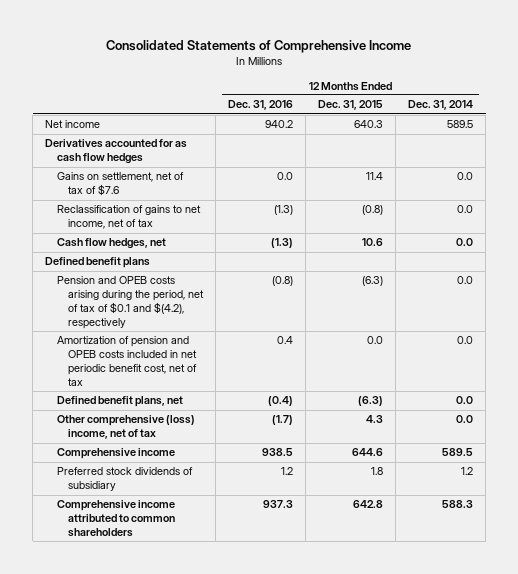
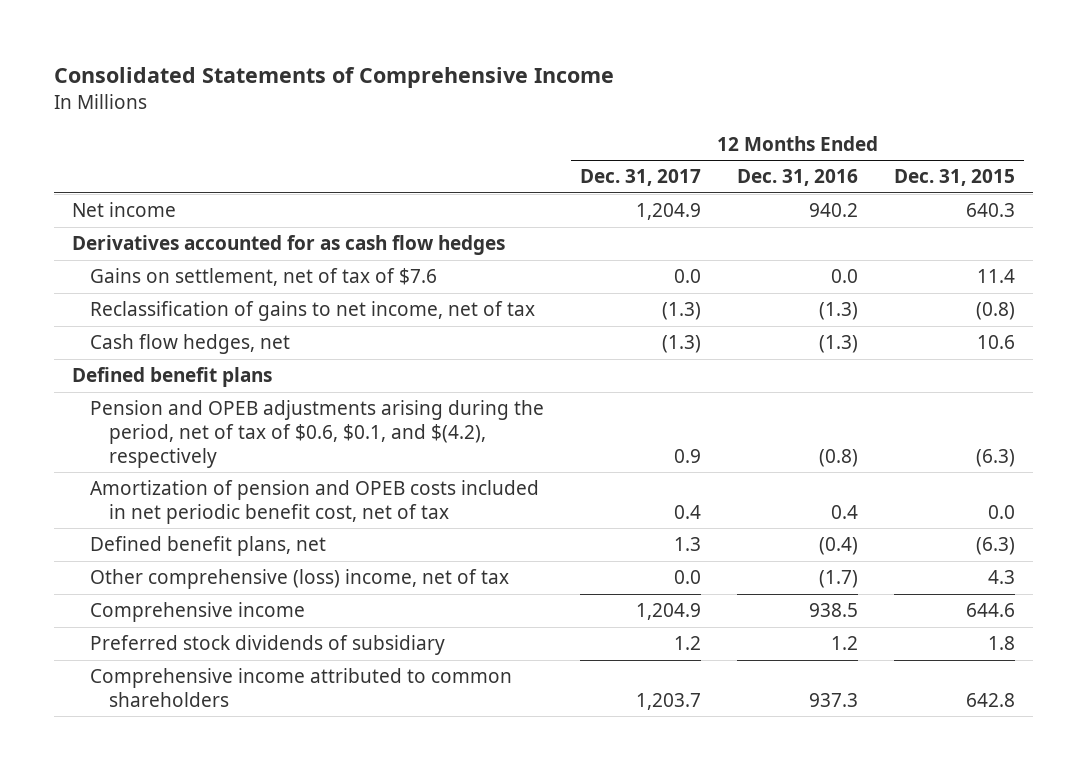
- | 12 Months Ended Dec. 31, 2016 | 12 Months Ended Dec. 31, 2015 | 12 Months Ended Dec. 31, 2014
+ | 12 Months Ended Dec. 31, 2017 | 12 Months Ended Dec. 31, 2016 | 12 Months Ended Dec. 31, 2015
- Pension and OPEB costs arising during the period, net of tax of $0.1 and $(4.2), respectively | (0.8) | (6.3) | 0.0
+ Pension and OPEB adjustments arising during the period, net of tax of $0.6, $0.1, and $(4.2), respectively | 0.9 | (0.8) | (6.3)

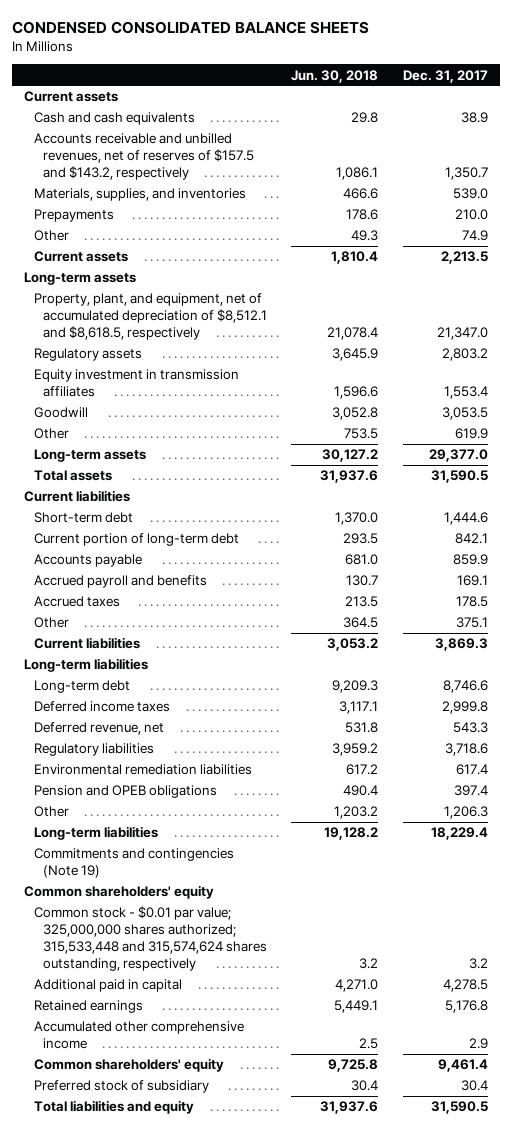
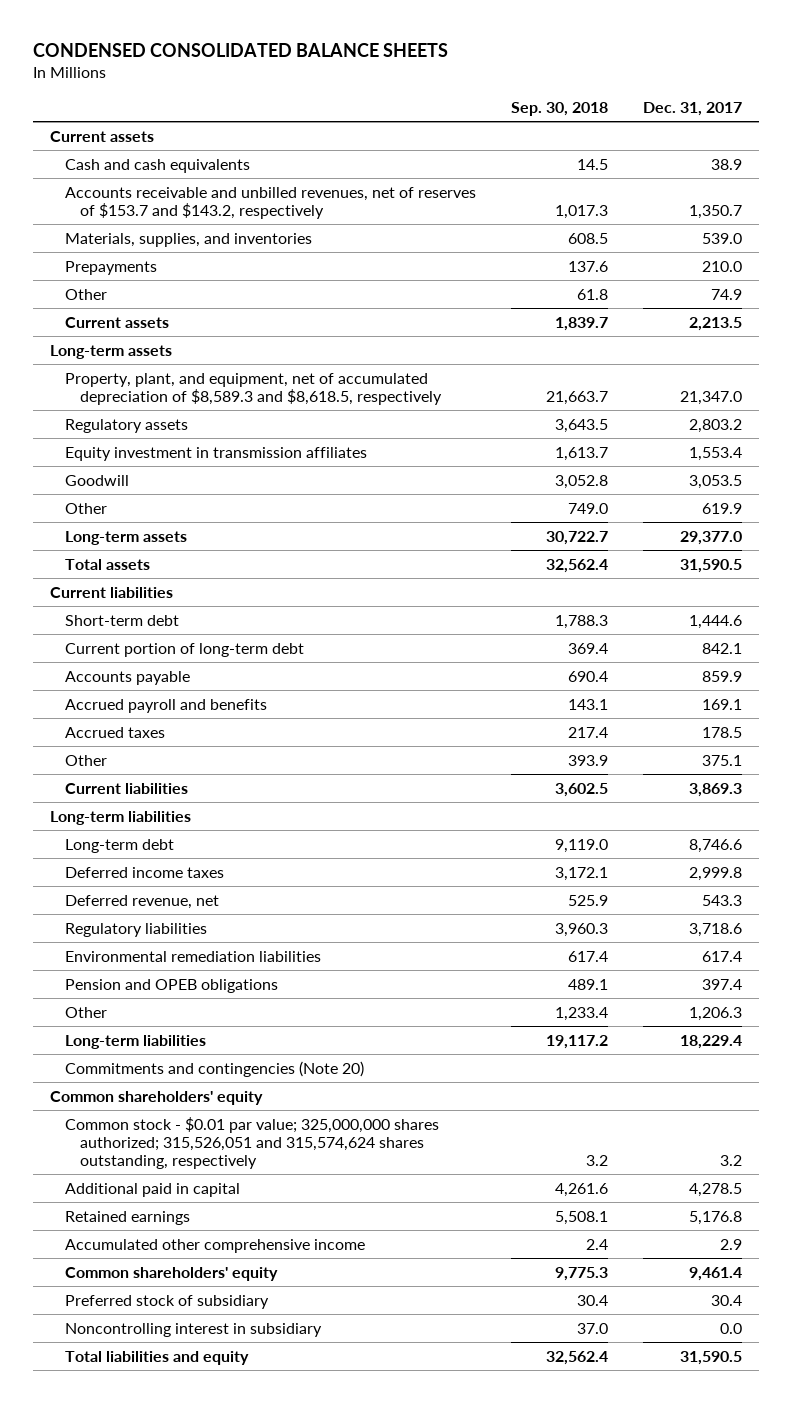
- | Jun. 30, 2018 | Dec. 31, 2017
+ | Sep. 30, 2018 | Dec. 31, 2017
- Accounts receivable and unbilled revenues, net of reserves of $157.5 and $143.2, respectively | 1,086.1 | 1,350.7
+ Accounts receivable and unbilled revenues, net of reserves of $153.7 and $143.2, respectively | 1,017.3 | 1,350.7
- Property, plant, and equipment, net of accumulated depreciation of $8,512.1 and $8,618.5, respectively | 21,078.4 | 21,347.0
+ Property, plant, and equipment, net of accumulated depreciation of $8,589.3 and $8,618.5, respectively | 21,663.7 | 21,347.0
- Commitments and contingencies (Note 19)
+ Commitments and contingencies (Note 20)
- Common stock - $0.01 par value; 325,000,000 shares authorized; 315,533,448 and 315,574,624 shares outstanding, respectively | 3.2 | 3.2
+ Common stock - $0.01 par value; 325,000,000 shares authorized; 315,526,051 and 315,574,624 shares outstanding, respectively | 3.2 | 3.2
+ Noncontrolling interest in subsidiary | 37.0 | 0.0

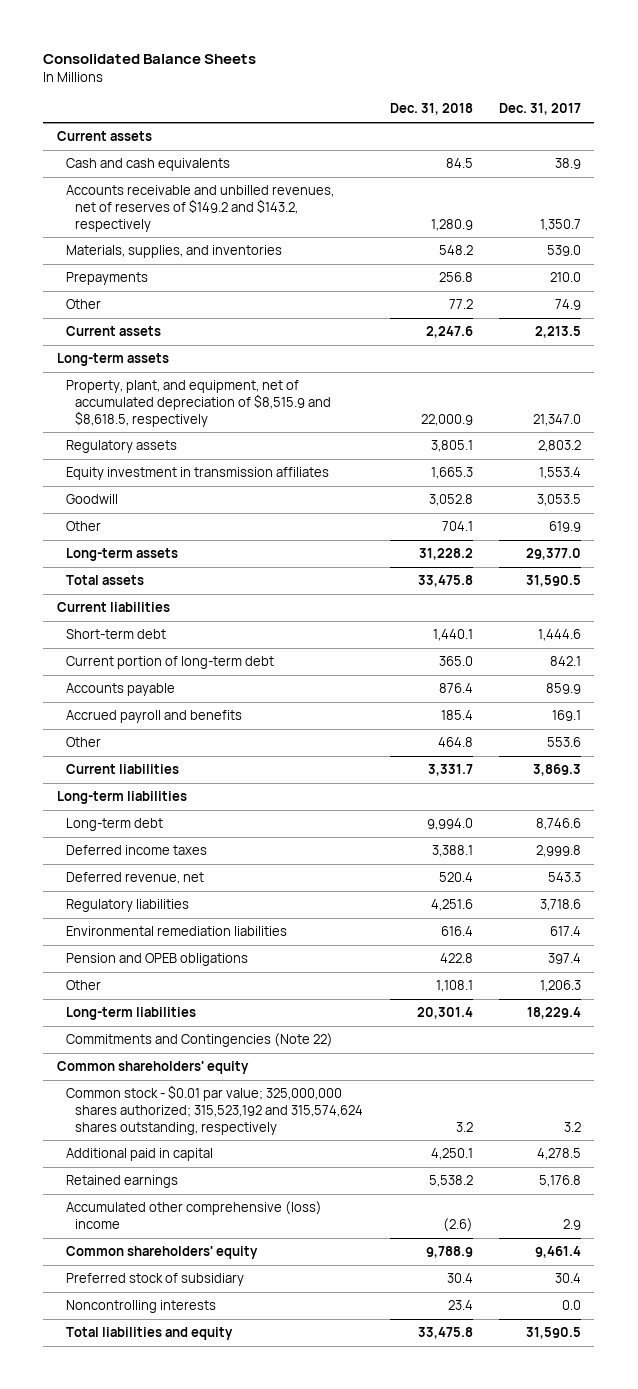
- CONDENSED CONSOLIDATED BALANCE SHEETS
+ Consolidated Balance Sheets
- | Sep. 30, 2018 | Dec. 31, 2017
+ | Dec. 31, 2018 | Dec. 31, 2017
- Accounts receivable and unbilled revenues, net of reserves of $153.7 and $143.2, respectively | 1,017.3 | 1,350.7
+ Accounts receivable and unbilled revenues, net of reserves of $149.2 and $143.2, respectively | 1,280.9 | 1,350.7
- Property, plant, and equipment, net of accumulated depreciation of $8,589.3 and $8,618.5, respectively | 21,663.7 | 21,347.0
+ Property, plant, and equipment, net of accumulated depreciation of $8,515.9 and $8,618.5, respectively | 22,000.9 | 21,347.0
- Accrued taxes | 217.4 | 178.5
- Other | 393.9 | 375.1
+ Other | 464.8 | 553.6
- Commitments and contingencies (Note 20)
+ Commitments and Contingencies (Note 22)
- Common stock - $0.01 par value; 325,000,000 shares authorized; 315,526,051 and 315,574,624 shares outstanding, respectively | 3.2 | 3.2
+ Common stock - $0.01 par value; 325,000,000 shares authorized; 315,523,192 and 315,574,624 shares outstanding, respectively | 3.2 | 3.2
- Accumulated other comprehensive income | 2.4 | 2.9
+ Accumulated other comprehensive (loss) income | (2.6) | 2.9
- Noncontrolling interest in subsidiary | 37.0 | 0.0
+ Noncontrolling interests | 23.4 | 0.0

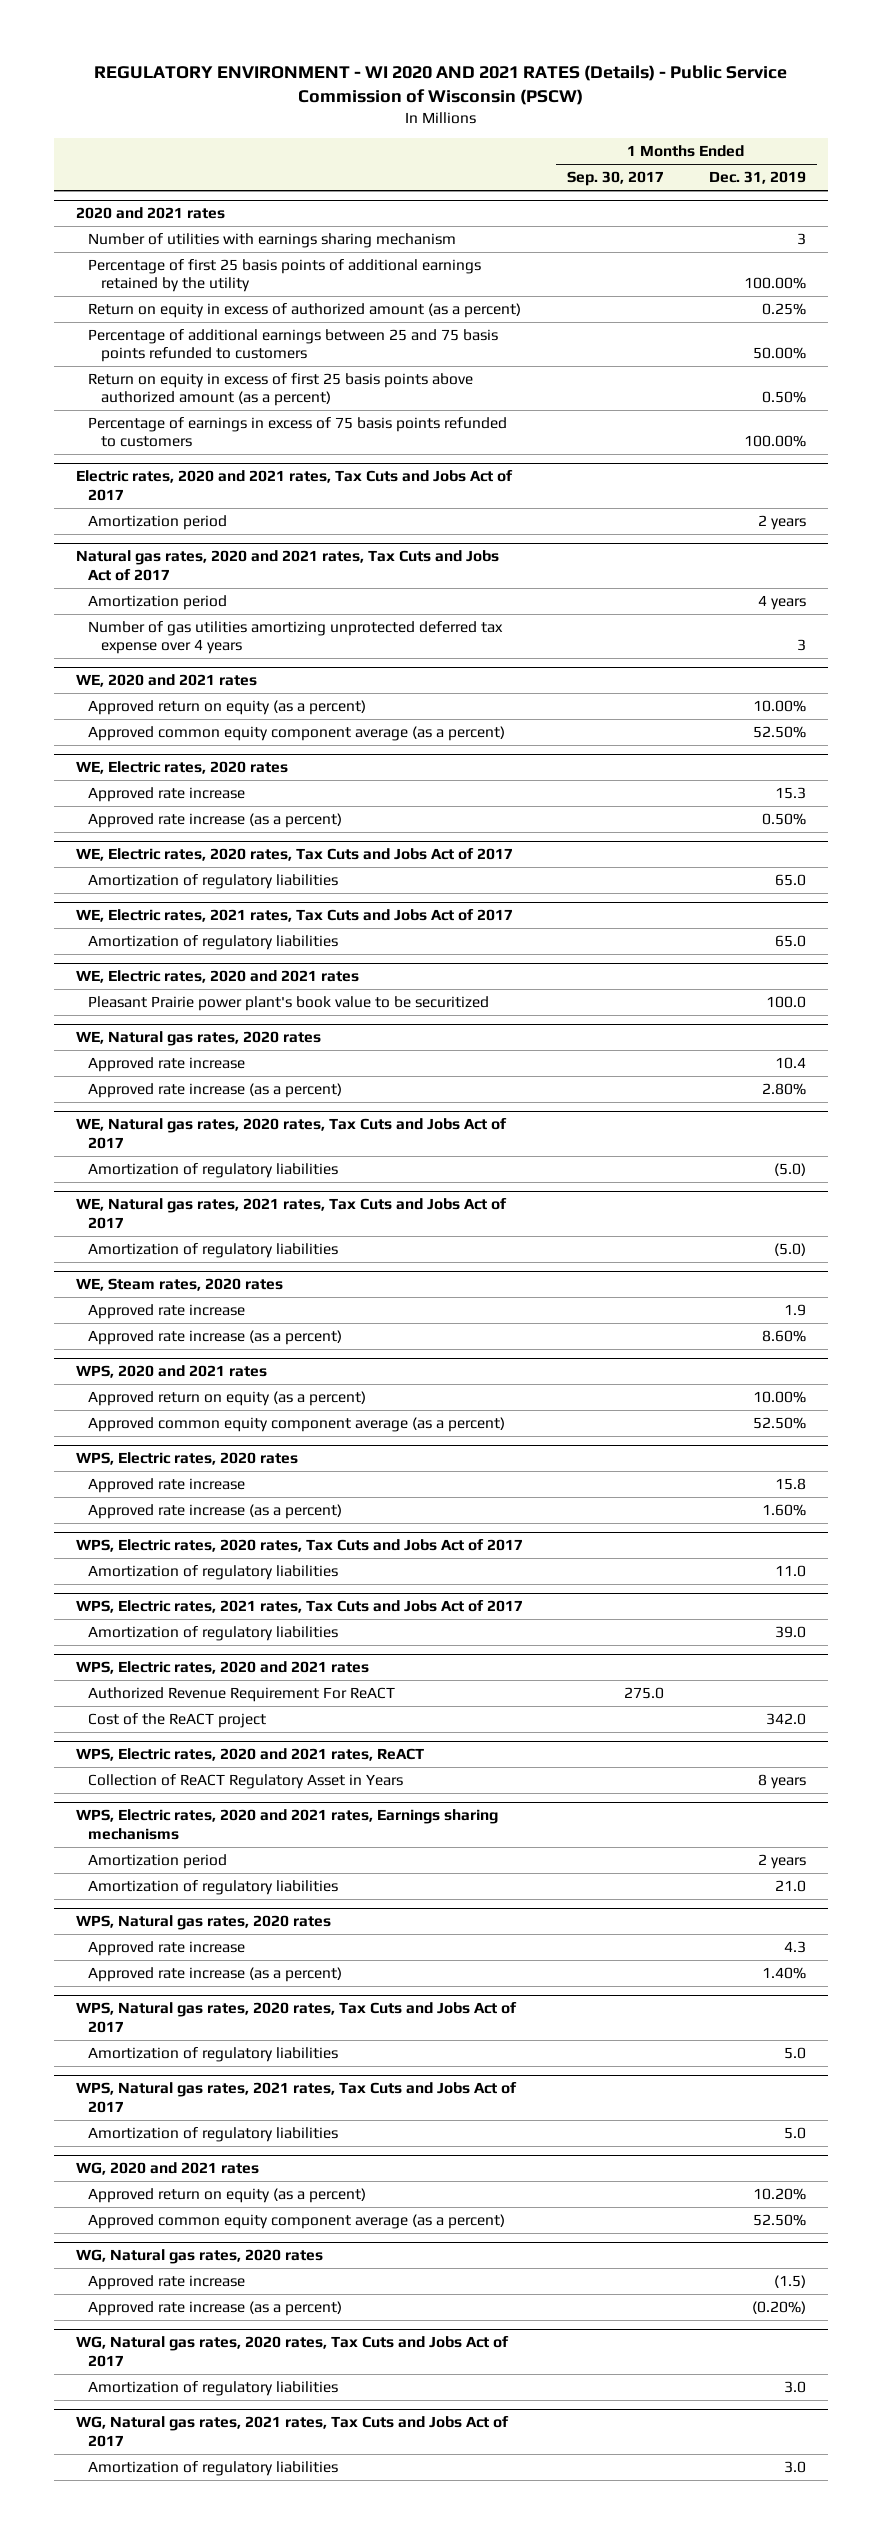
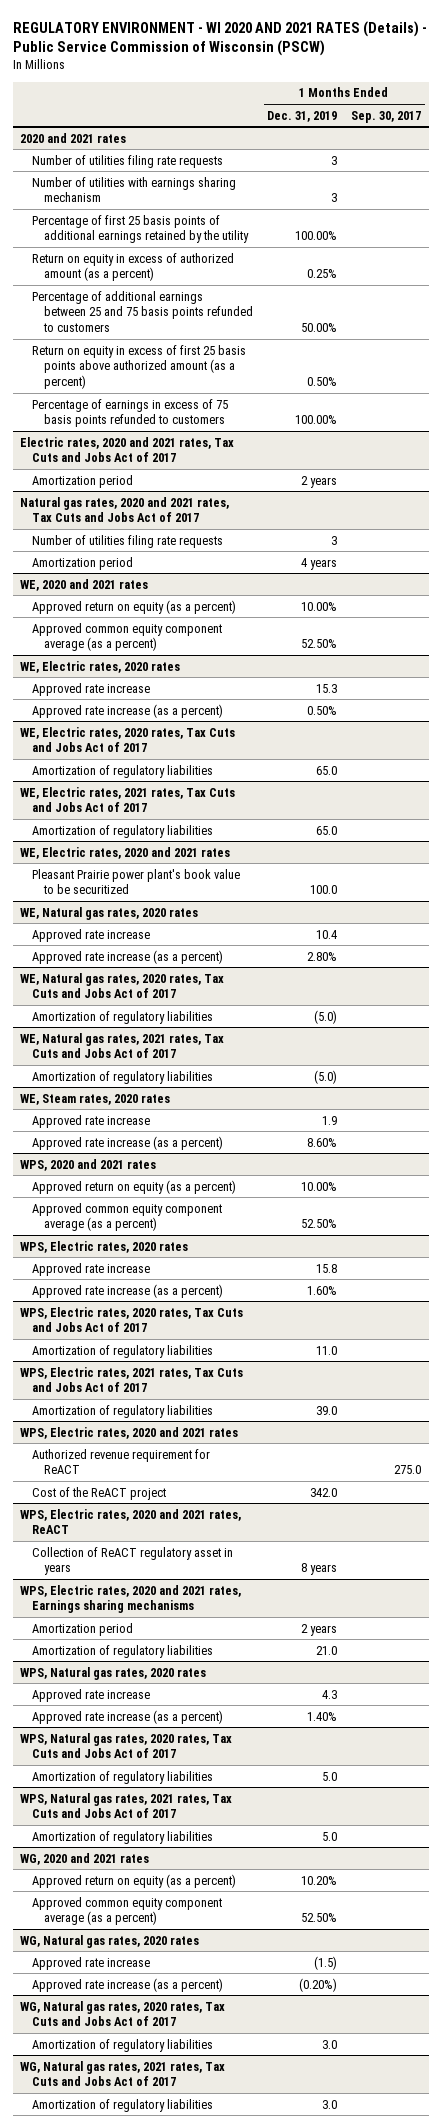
- | 1 Months Ended Sep. 30, 2017 | 1 Months Ended Dec. 31, 2019
+ | 1 Months Ended Dec. 31, 2019 | 1 Months Ended Sep. 30, 2017
@ 2020 and 2021 rates
+ Number of utilities filing rate requests | 3 |
@ Natural gas rates, 2020 and 2021 rates, Tax Cuts and Jobs Act of 2017
+ Number of utilities filing rate requests | 3 |
- Number of gas utilities amortizing unprotected deferred tax expense over 4 years | | 3
@ WPS, Electric rates, 2020 and 2021 rates
- Authorized Revenue Requirement For ReACT | 275.0 |
+ Authorized revenue requirement for ReACT | | 275.0
@ WPS, Electric rates, 2020 and 2021 rates, ReACT
- Collection of ReACT Regulatory Asset in Years | | 8 years
+ Collection of ReACT regulatory asset in years | 8 years |

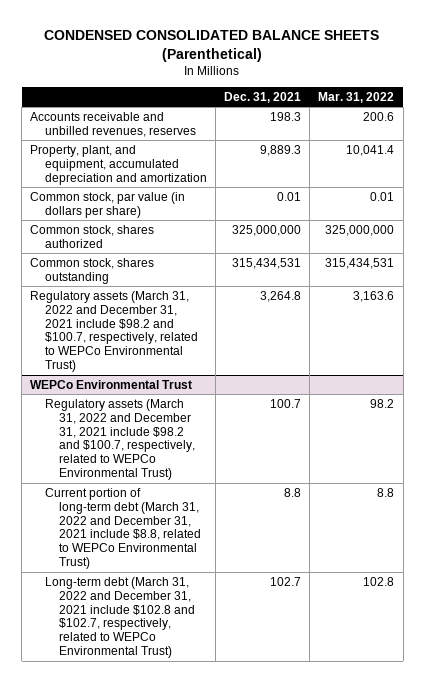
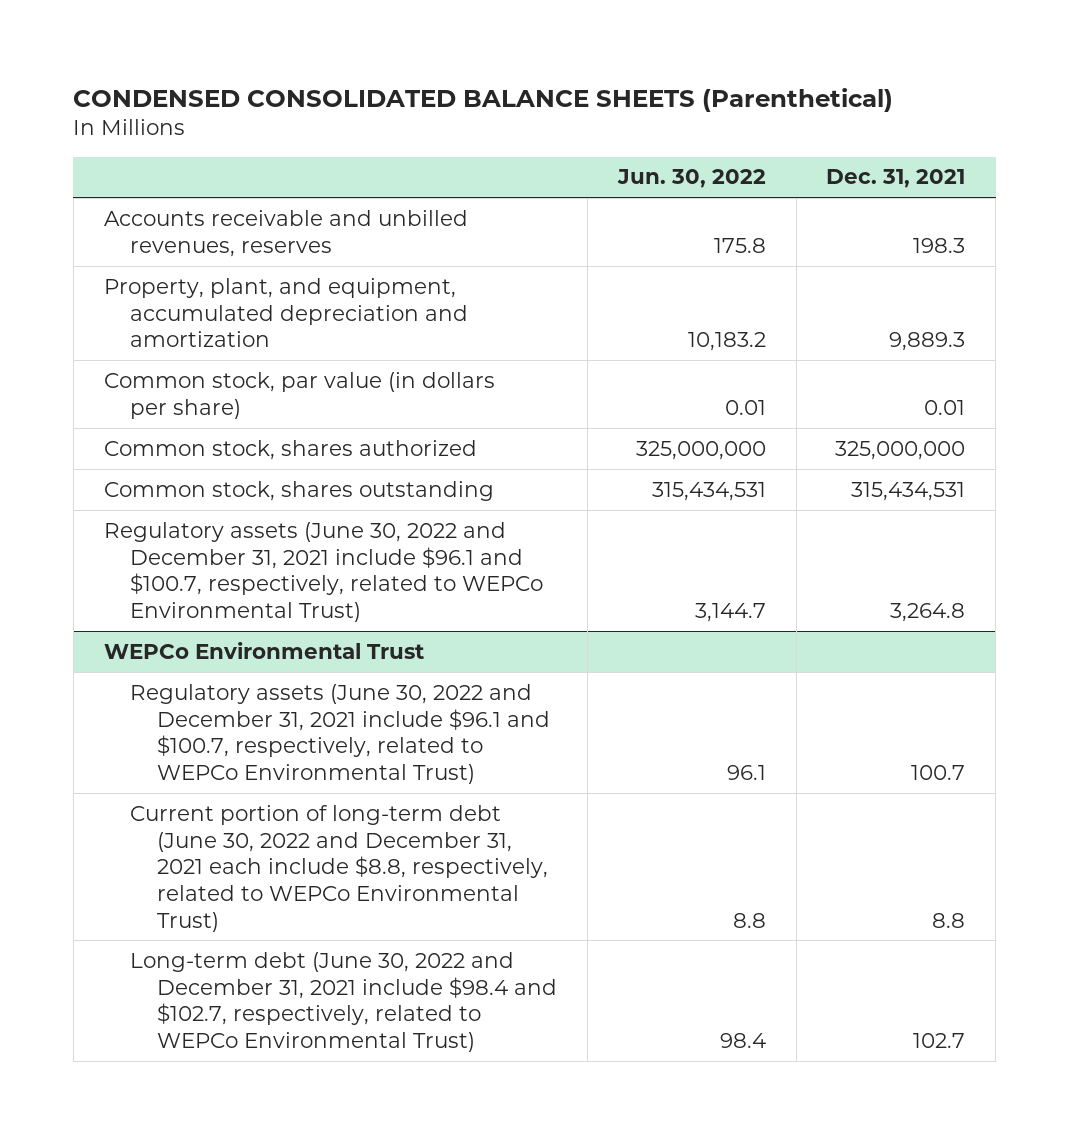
- | Dec. 31, 2021 | Mar. 31, 2022
+ | Jun. 30, 2022 | Dec. 31, 2021
- Regulatory assets (March 31, 2022 and December 31, 2021 include $98.2 and $100.7, respectively, related to WEPCo Environmental Trust) | 3,264.8 | 3,163.6
+ Regulatory assets (June 30, 2022 and December 31, 2021 include $96.1 and $100.7, respectively, related to WEPCo Environmental Trust) | 3,144.7 | 3,264.8
@ WEPCo Environmental Trust
- Regulatory assets (March 31, 2022 and December 31, 2021 include $98.2 and $100.7, respectively, related to WEPCo Environmental Trust) | 100.7 | 98.2
- Current portion of long-term debt (March 31, 2022 and December 31, 2021 include $8.8, related to WEPCo Environmental Trust) | 8.8 | 8.8
- Long-term debt (March 31, 2022 and December 31, 2021 include $102.8 and $102.7, respectively, related to WEPCo Environmental Trust) | 102.7 | 102.8
+ Regulatory assets (June 30, 2022 and December 31, 2021 include $96.1 and $100.7, respectively, related to WEPCo Environmental Trust) | 96.1 | 100.7
+ Current portion of long-term debt (June 30, 2022 and December 31, 2021 each include $8.8, respectively, related to WEPCo Environmental Trust) | 8.8 | 8.8
+ Long-term debt (June 30, 2022 and December 31, 2021 include $98.4 and $102.7, respectively, related to WEPCo Environmental Trust) | 98.4 | 102.7

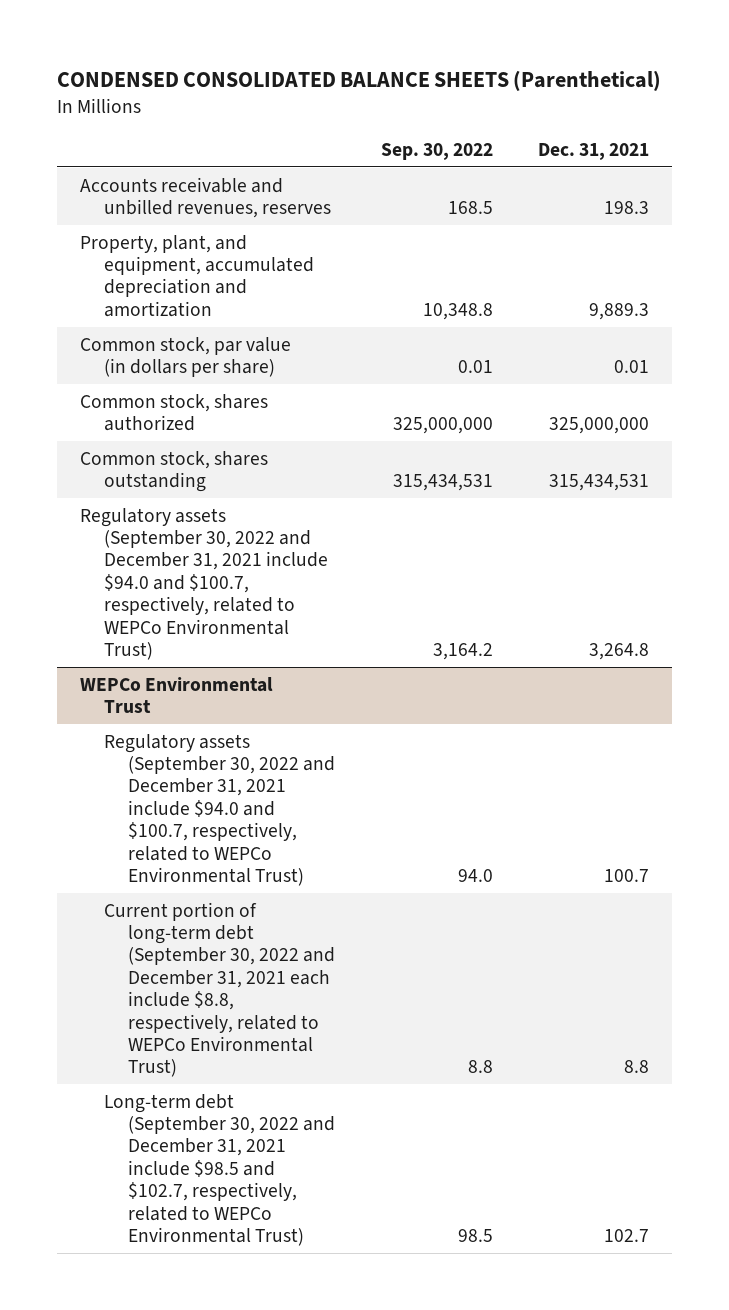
- | Jun. 30, 2022 | Dec. 31, 2021
+ | Sep. 30, 2022 | Dec. 31, 2021
- Regulatory assets (June 30, 2022 and December 31, 2021 include $96.1 and $100.7, respectively, related to WEPCo Environmental Trust) | 3,144.7 | 3,264.8
+ Regulatory assets (September 30, 2022 and December 31, 2021 include $94.0 and $100.7, respectively, related to WEPCo Environmental Trust) | 3,164.2 | 3,264.8
@ WEPCo Environmental Trust
- Regulatory assets (June 30, 2022 and December 31, 2021 include $96.1 and $100.7, respectively, related to WEPCo Environmental Trust) | 96.1 | 100.7
- Current portion of long-term debt (June 30, 2022 and December 31, 2021 each include $8.8, respectively, related to WEPCo Environmental Trust) | 8.8 | 8.8
- Long-term debt (June 30, 2022 and December 31, 2021 include $98.4 and $102.7, respectively, related to WEPCo Environmental Trust) | 98.4 | 102.7
+ Regulatory assets (September 30, 2022 and December 31, 2021 include $94.0 and $100.7, respectively, related to WEPCo Environmental Trust) | 94.0 | 100.7
+ Current portion of long-term debt (September 30, 2022 and December 31, 2021 each include $8.8, respectively, related to WEPCo Environmental Trust) | 8.8 | 8.8
+ Long-term debt (September 30, 2022 and December 31, 2021 include $98.5 and $102.7, respectively, related to WEPCo Environmental Trust) | 98.5 | 102.7

